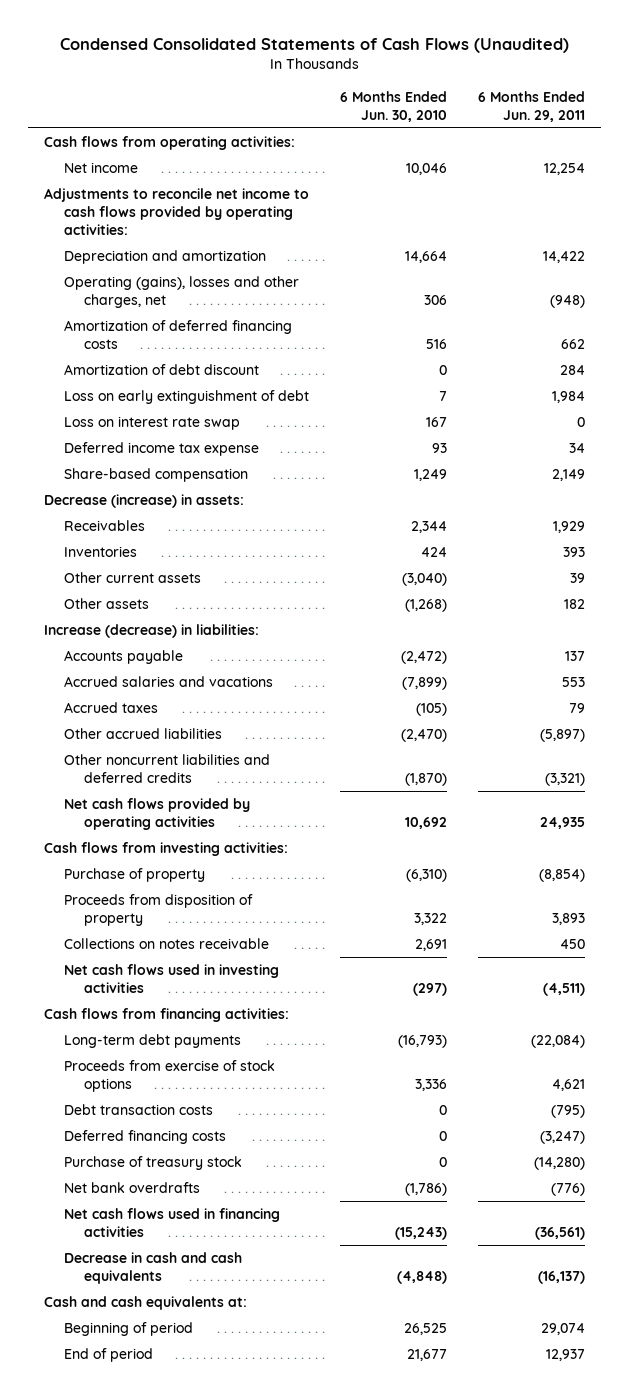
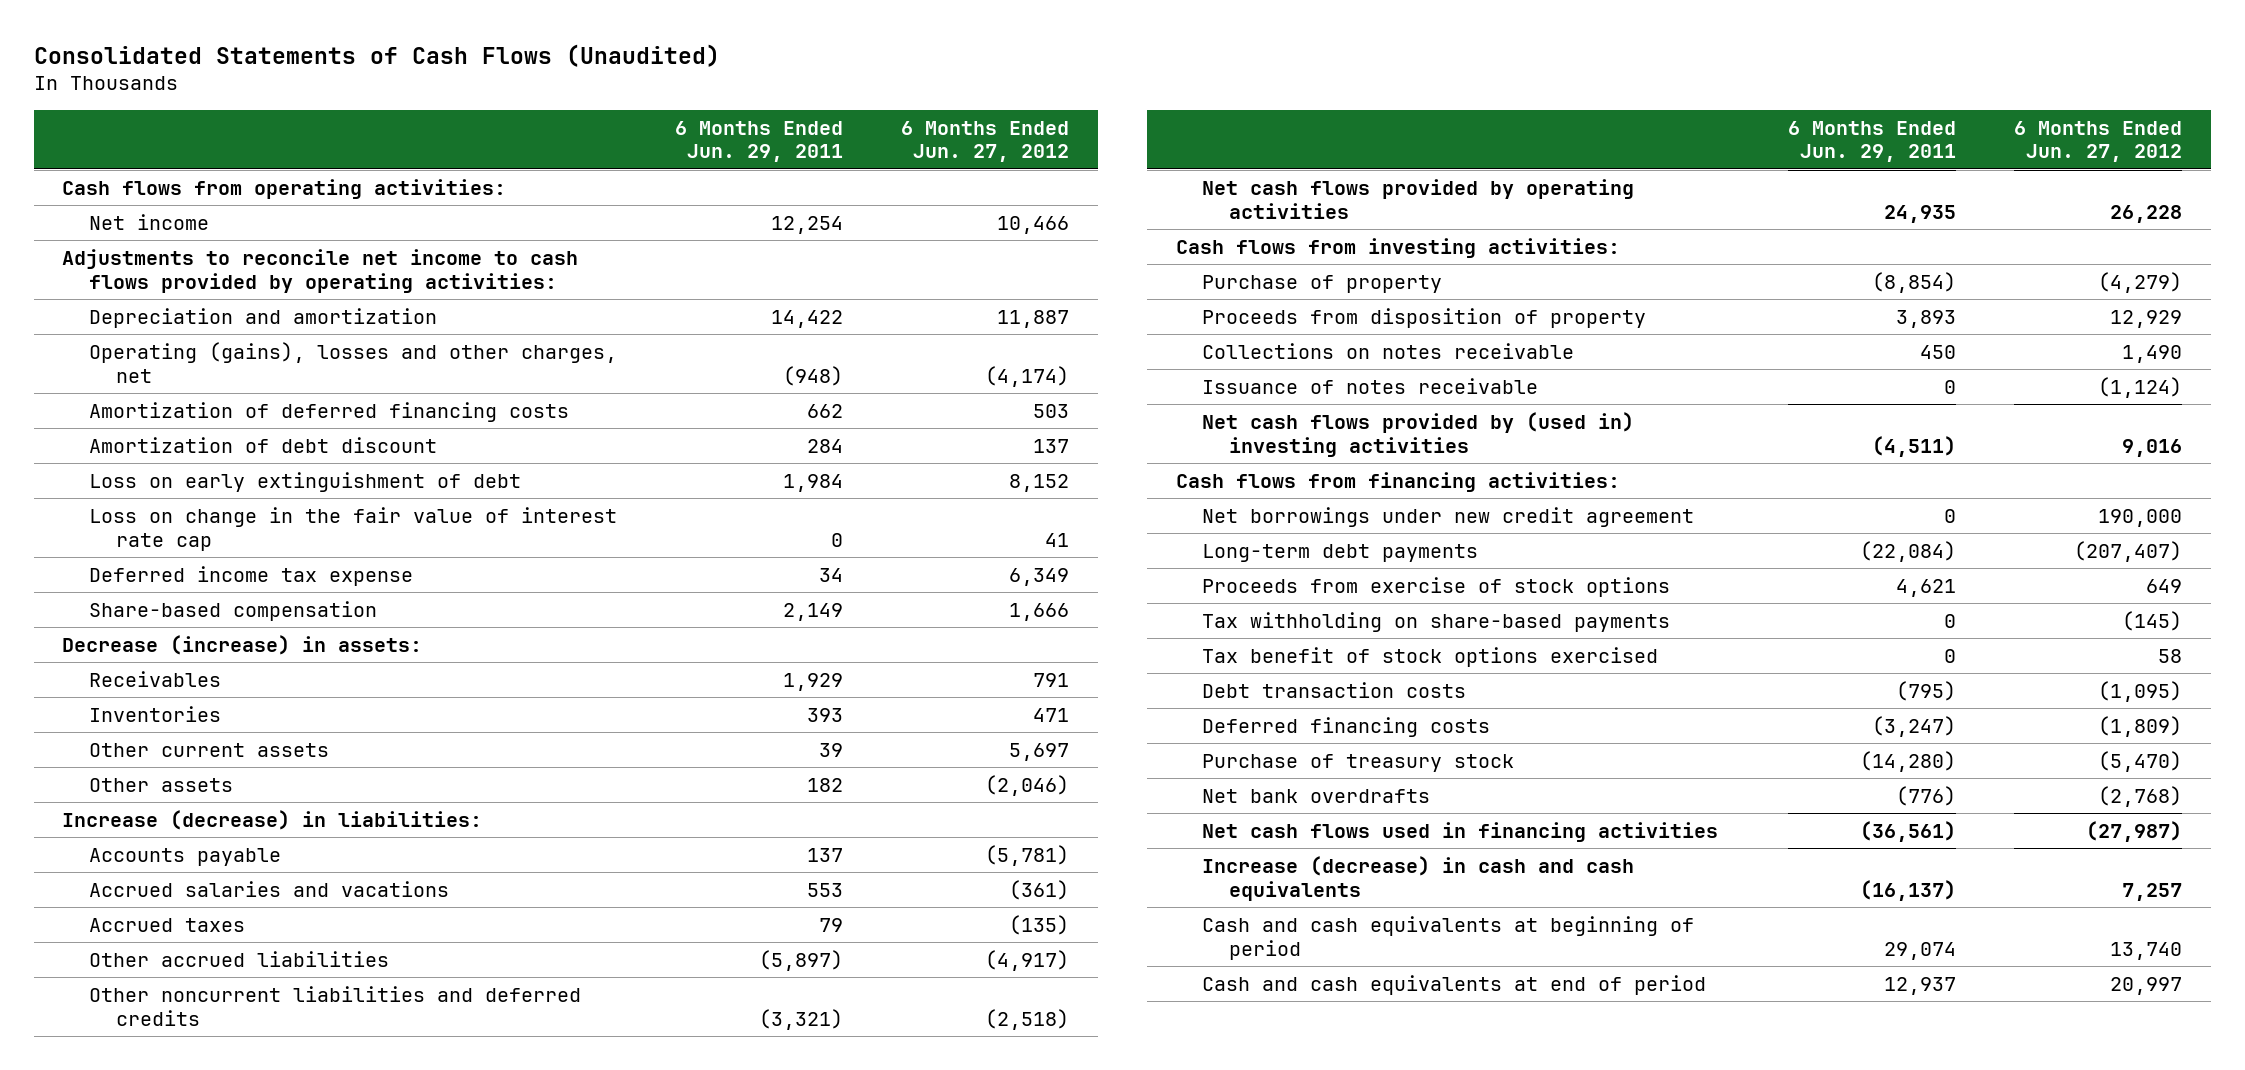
- Condensed Consolidated Statements of Cash Flows (Unaudited)
+ Consolidated Statements of Cash Flows (Unaudited)
- | 6 Months Ended Jun. 30, 2010 | 6 Months Ended Jun. 29, 2011
+ | 6 Months Ended Jun. 29, 2011 | 6 Months Ended Jun. 27, 2012
- Loss on interest rate swap | 167 | 0
+ Loss on change in the fair value of interest rate cap | 0 | 41
- Net cash flows used in investing activities | (297) | (4,511)
+ Issuance of notes receivable | 0 | (1,124)
+ Net cash flows provided by (used in) investing activities | (4,511) | 9,016
+ Net borrowings under new credit agreement | 0 | 190,000
+ Tax withholding on share-based payments | 0 | (145)
+ Tax benefit of stock options exercised | 0 | 58
- Decrease in cash and cash equivalents | (4,848) | (16,137)
- Cash and cash equivalents at:
- Beginning of period | 26,525 | 29,074
- End of period | 21,677 | 12,937
+ Increase (decrease) in cash and cash equivalents | (16,137) | 7,257
+ Cash and cash equivalents at beginning of period | 29,074 | 13,740
+ Cash and cash equivalents at end of period | 12,937 | 20,997

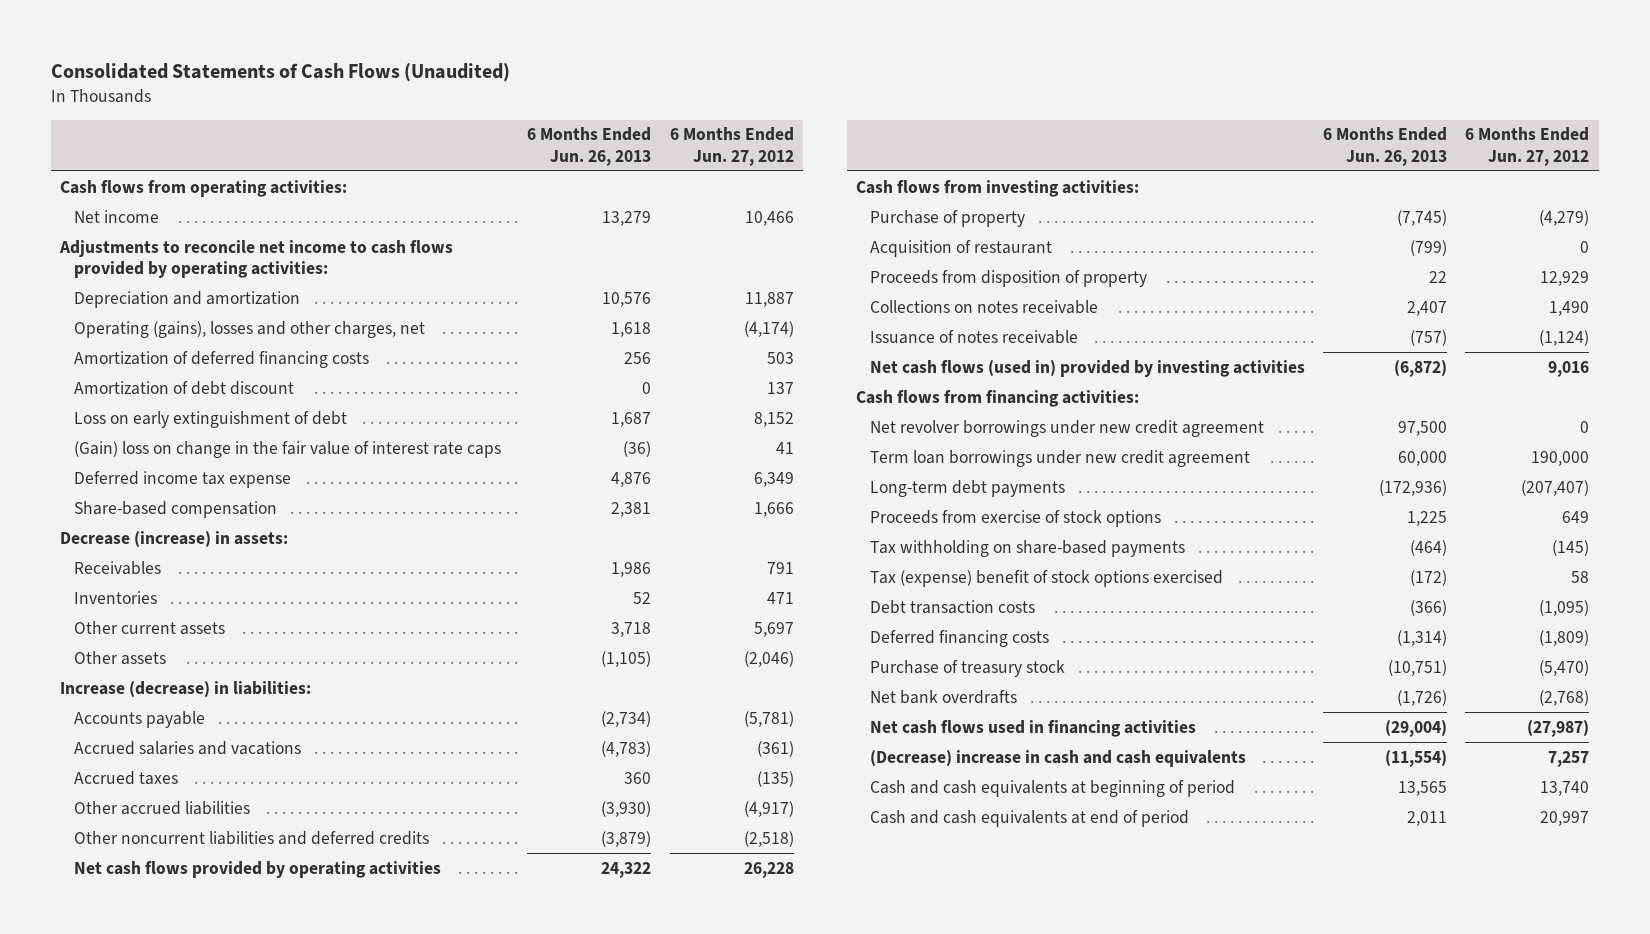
- | 6 Months Ended Jun. 29, 2011 | 6 Months Ended Jun. 27, 2012
+ | 6 Months Ended Jun. 26, 2013 | 6 Months Ended Jun. 27, 2012
- Loss on change in the fair value of interest rate cap | 0 | 41
+ (Gain) loss on change in the fair value of interest rate caps | (36) | 41
+ Acquisition of restaurant | (799) | 0
- Net cash flows provided by (used in) investing activities | (4,511) | 9,016
+ Net cash flows (used in) provided by investing activities | (6,872) | 9,016
- Net borrowings under new credit agreement | 0 | 190,000
+ Net revolver borrowings under new credit agreement | 97,500 | 0
+ Term loan borrowings under new credit agreement | 60,000 | 190,000
- Tax benefit of stock options exercised | 0 | 58
+ Tax (expense) benefit of stock options exercised | (172) | 58
- Increase (decrease) in cash and cash equivalents | (16,137) | 7,257
+ (Decrease) increase in cash and cash equivalents | (11,554) | 7,257

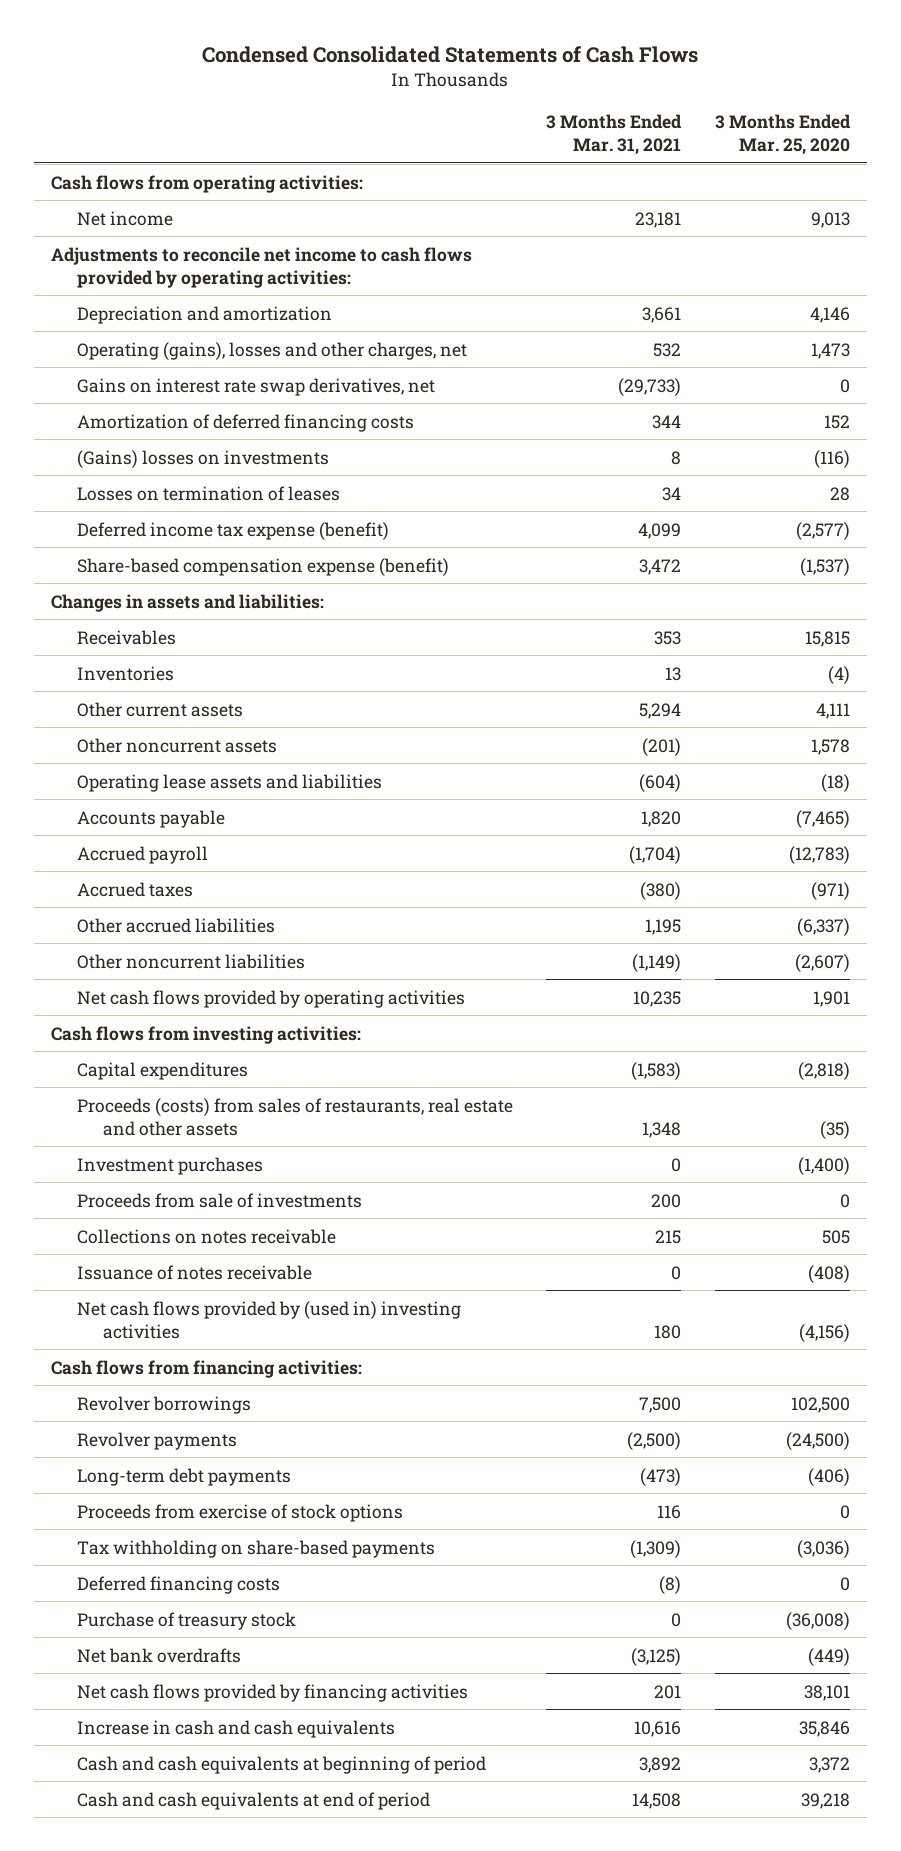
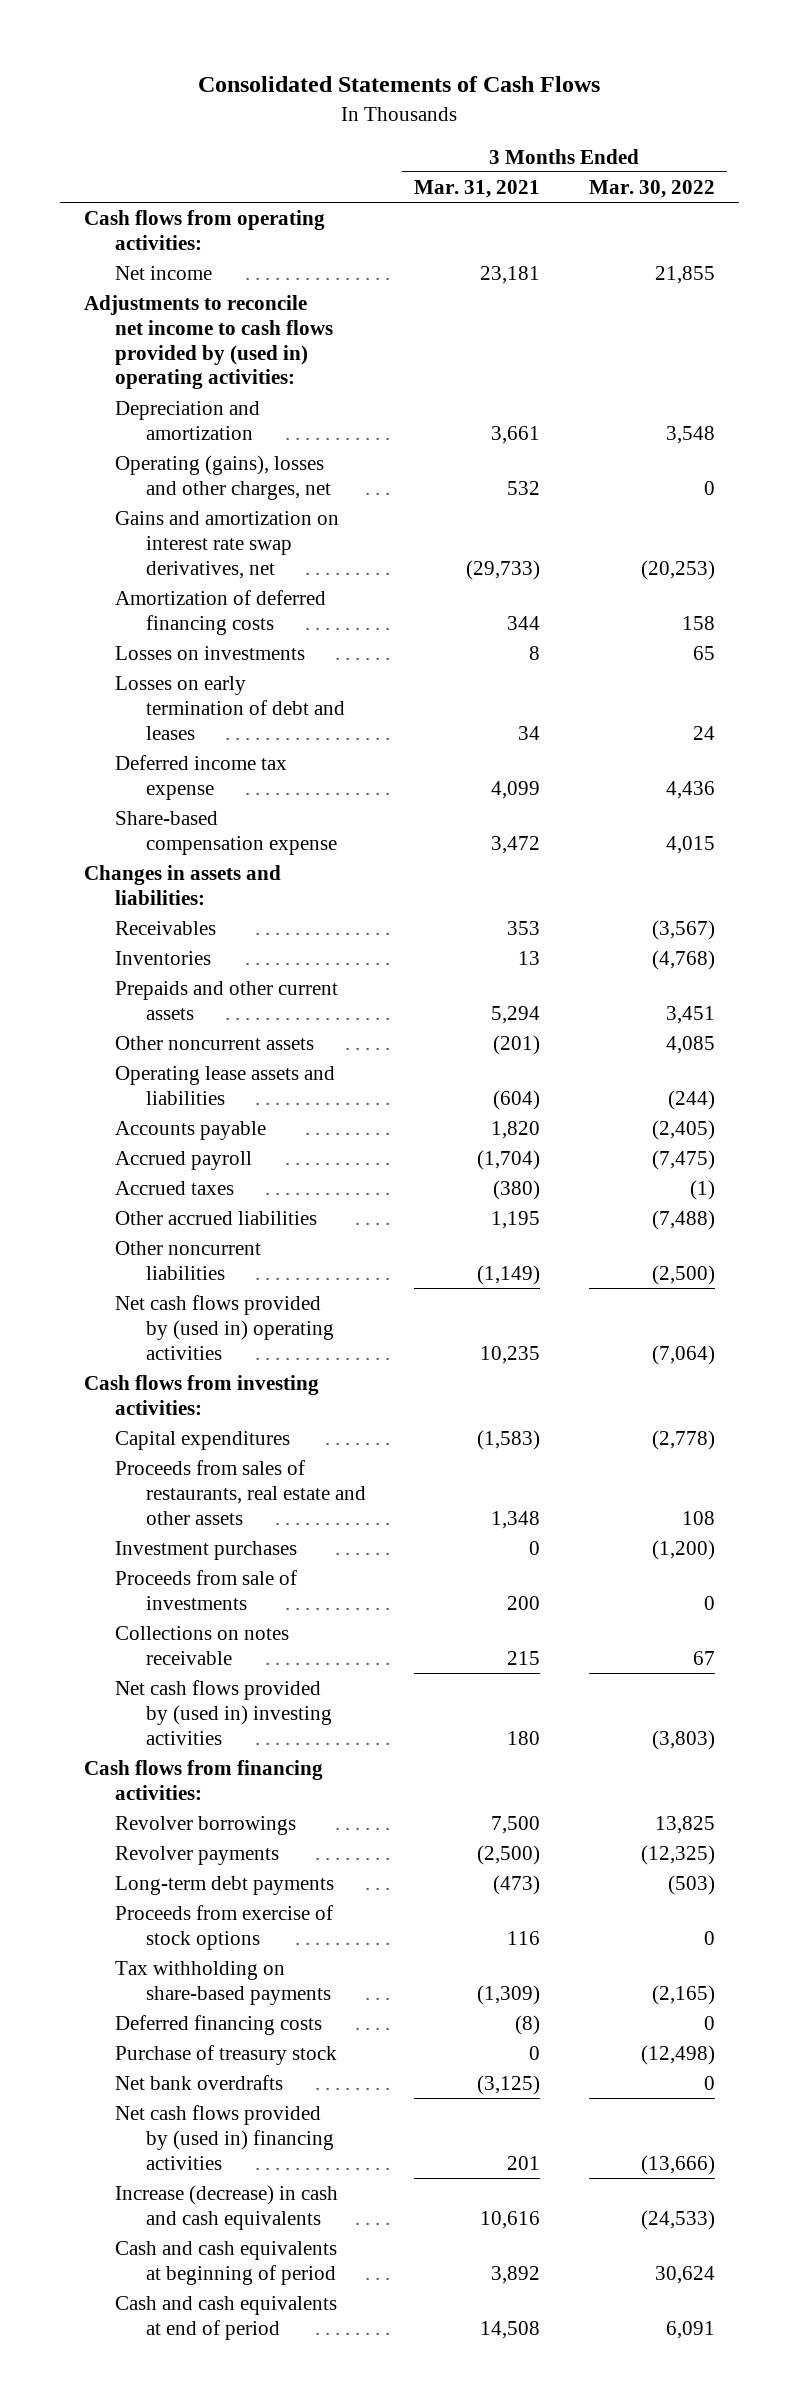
- Condensed Consolidated Statements of Cash Flows
+ Consolidated Statements of Cash Flows
- | 3 Months Ended Mar. 31, 2021 | 3 Months Ended Mar. 25, 2020
+ | 3 Months Ended Mar. 31, 2021 | 3 Months Ended Mar. 30, 2022
- Adjustments to reconcile net income to cash flows provided by operating activities:
+ Adjustments to reconcile net income to cash flows provided by (used in) operating activities:
- Gains on interest rate swap derivatives, net | (29,733) | 0
+ Gains and amortization on interest rate swap derivatives, net | (29,733) | (20,253)
- (Gains) losses on investments | 8 | (116)
- Losses on termination of leases | 34 | 28
- Deferred income tax expense (benefit) | 4,099 | (2,577)
- Share-based compensation expense (benefit) | 3,472 | (1,537)
+ Losses on investments | 8 | 65
+ Losses on early termination of debt and leases | 34 | 24
+ Deferred income tax expense | 4,099 | 4,436
+ Share-based compensation expense | 3,472 | 4,015
- Other current assets | 5,294 | 4,111
+ Prepaids and other current assets | 5,294 | 3,451
- Net cash flows provided by operating activities | 10,235 | 1,901
+ Net cash flows provided by (used in) operating activities | 10,235 | (7,064)
- Proceeds (costs) from sales of restaurants, real estate and other assets | 1,348 | (35)
+ Proceeds from sales of restaurants, real estate and other assets | 1,348 | 108
- Issuance of notes receivable | 0 | (408)
- Net cash flows provided by financing activities | 201 | 38,101
- Increase in cash and cash equivalents | 10,616 | 35,846
+ Net cash flows provided by (used in) financing activities | 201 | (13,666)
+ Increase (decrease) in cash and cash equivalents | 10,616 | (24,533)

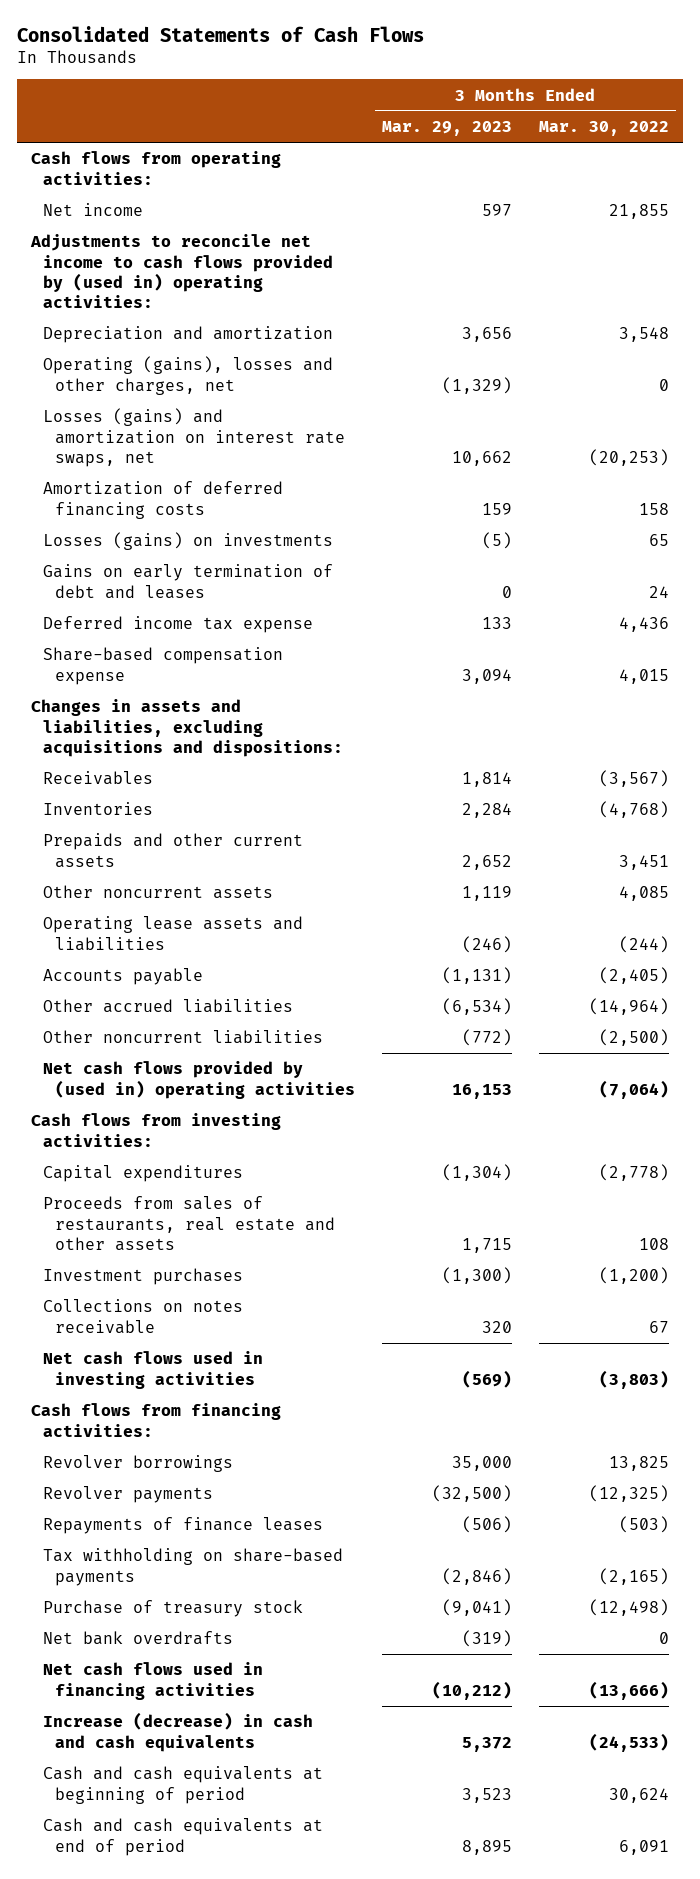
- | 3 Months Ended Mar. 31, 2021 | 3 Months Ended Mar. 30, 2022
+ | 3 Months Ended Mar. 29, 2023 | 3 Months Ended Mar. 30, 2022
- Gains and amortization on interest rate swap derivatives, net | (29,733) | (20,253)
+ Losses (gains) and amortization on interest rate swaps, net | 10,662 | (20,253)
- Losses on investments | 8 | 65
- Losses on early termination of debt and leases | 34 | 24
+ Losses (gains) on investments | (5) | 65
+ Gains on early termination of debt and leases | 0 | 24
- Changes in assets and liabilities:
+ Changes in assets and liabilities, excluding acquisitions and dispositions:
- Accrued payroll | (1,704) | (7,475)
- Accrued taxes | (380) | (1)
- Other accrued liabilities | 1,195 | (7,488)
+ Other accrued liabilities | (6,534) | (14,964)
- Proceeds from sale of investments | 200 | 0
- Net cash flows provided by (used in) investing activities | 180 | (3,803)
+ Net cash flows used in investing activities | (569) | (3,803)
- Long-term debt payments | (473) | (503)
- Proceeds from exercise of stock options | 116 | 0
+ Repayments of finance leases | (506) | (503)
- Deferred financing costs | (8) | 0
- Net cash flows provided by (used in) financing activities | 201 | (13,666)
+ Net cash flows used in financing activities | (10,212) | (13,666)

